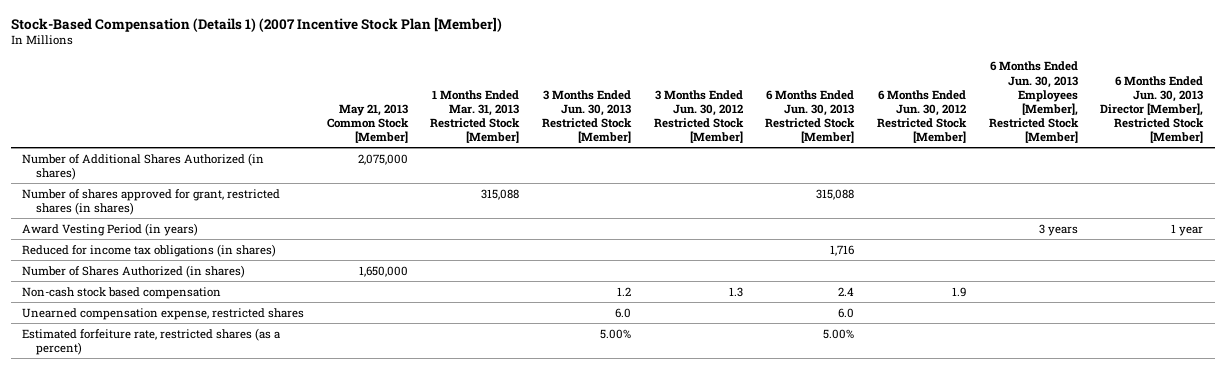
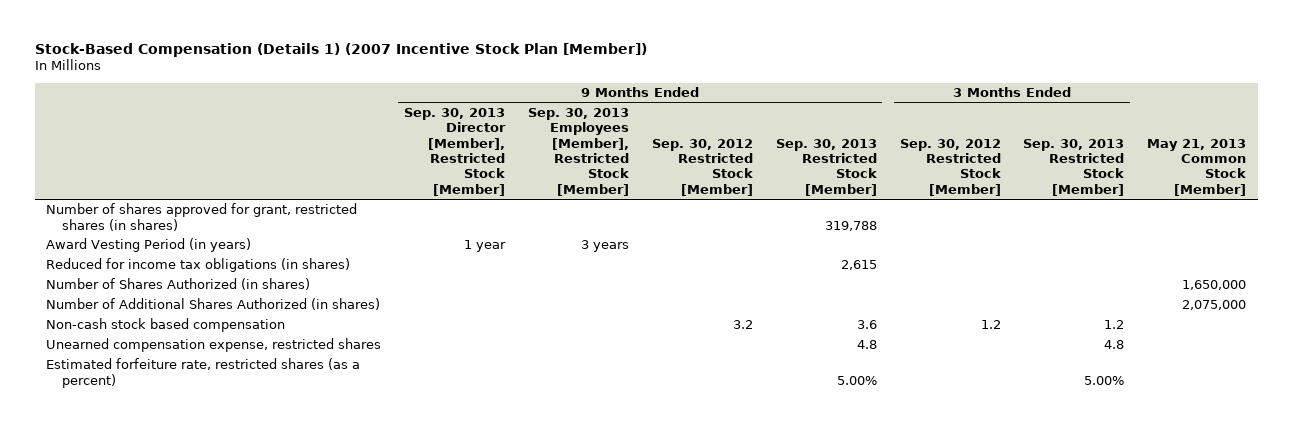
- | May 21, 2013 Common Stock [Member] | 1 Months Ended Mar. 31, 2013 Restricted Stock [Member] | 3 Months Ended Jun. 30, 2013 Restricted Stock [Member] | 3 Months Ended Jun. 30, 2012 Restricted Stock [Member] | 6 Months Ended Jun. 30, 2013 Restricted Stock [Member] | 6 Months Ended Jun. 30, 2012 Restricted Stock [Member] | 6 Months Ended Jun. 30, 2013 Employees [Member], Restricted Stock [Member] | 6 Months Ended Jun. 30, 2013 Director [Member], Restricted Stock [Member]
+ | 9 Months Ended Sep. 30, 2013 Director [Member], Restricted Stock [Member] | 9 Months Ended Sep. 30, 2013 Employees [Member], Restricted Stock [Member] | 9 Months Ended Sep. 30, 2012 Restricted Stock [Member] | 9 Months Ended Sep. 30, 2013 Restricted Stock [Member] | 3 Months Ended Sep. 30, 2012 Restricted Stock [Member] | 3 Months Ended Sep. 30, 2013 Restricted Stock [Member] | May 21, 2013 Common Stock [Member]
moved down: Number of Additional Shares Authorized (in shares) | | | | | | | 2,075,000

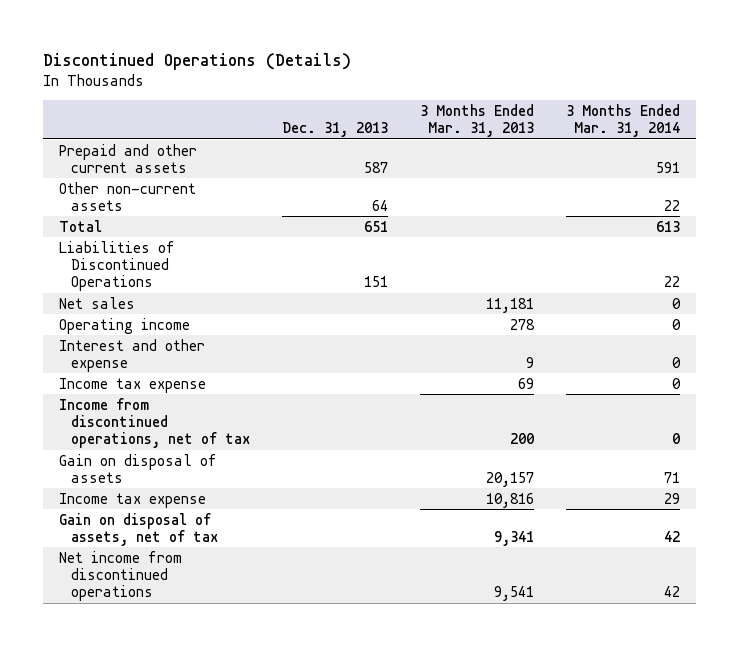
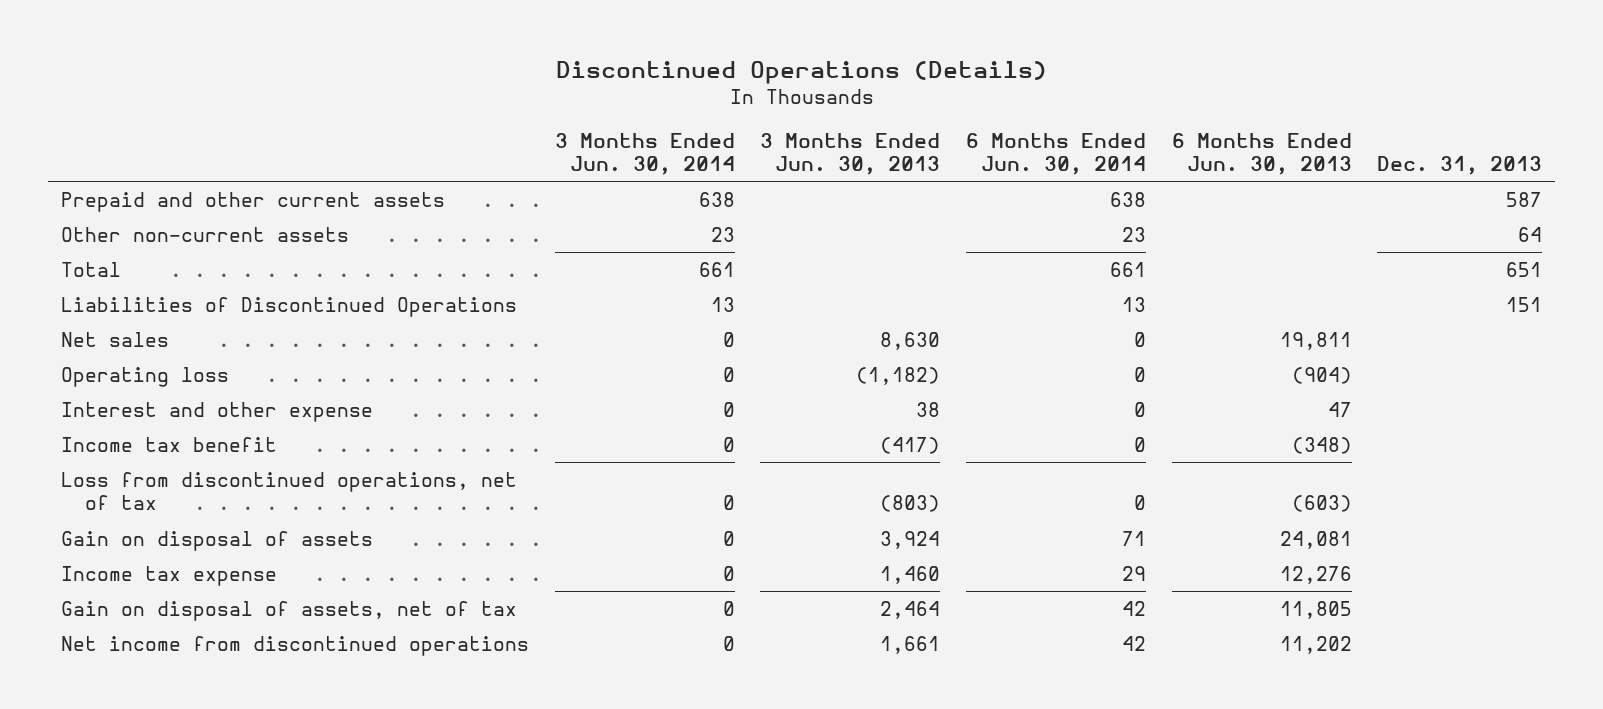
- | Dec. 31, 2013 | 3 Months Ended Mar. 31, 2013 | 3 Months Ended Mar. 31, 2014
+ | 3 Months Ended Jun. 30, 2014 | 3 Months Ended Jun. 30, 2013 | 6 Months Ended Jun. 30, 2014 | 6 Months Ended Jun. 30, 2013 | Dec. 31, 2013
- Operating income | | 278 | 0
+ Operating loss | 0 | (1,182) | 0 | (904) |
- Income tax expense | | 69 | 0
- Income from discontinued operations, net of tax | | 200 | 0
+ Income tax benefit | 0 | (417) | 0 | (348) |
+ Loss from discontinued operations, net of tax | 0 | (803) | 0 | (603) |

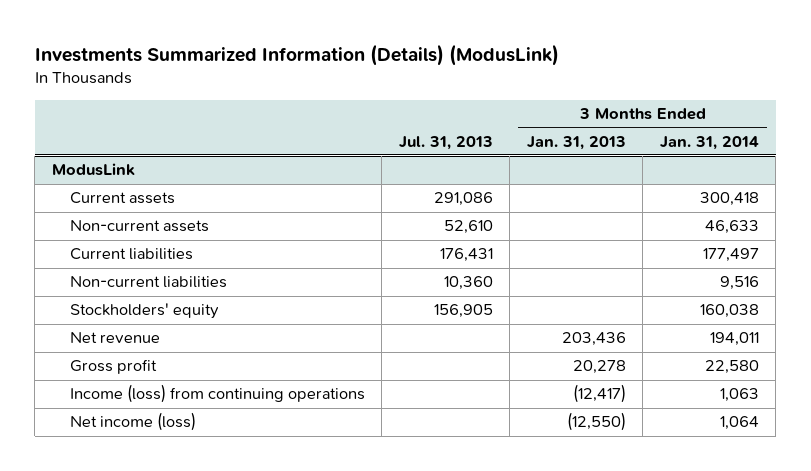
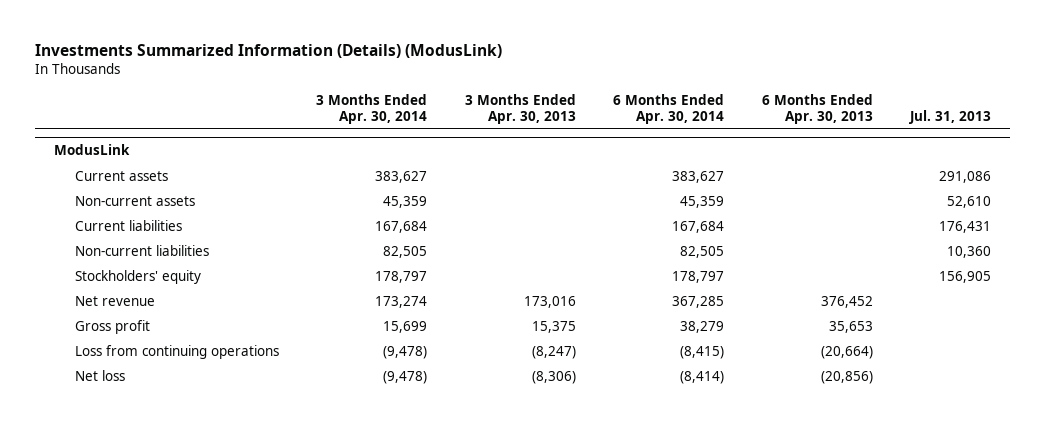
- | Jul. 31, 2013 | 3 Months Ended Jan. 31, 2013 | 3 Months Ended Jan. 31, 2014
+ | 3 Months Ended Apr. 30, 2014 | 3 Months Ended Apr. 30, 2013 | 6 Months Ended Apr. 30, 2014 | 6 Months Ended Apr. 30, 2013 | Jul. 31, 2013
@ ModusLink
- Income (loss) from continuing operations | | (12,417) | 1,063
- Net income (loss) | | (12,550) | 1,064
+ Loss from continuing operations | (9,478) | (8,247) | (8,415) | (20,664) |
+ Net loss | (9,478) | (8,306) | (8,414) | (20,856) |

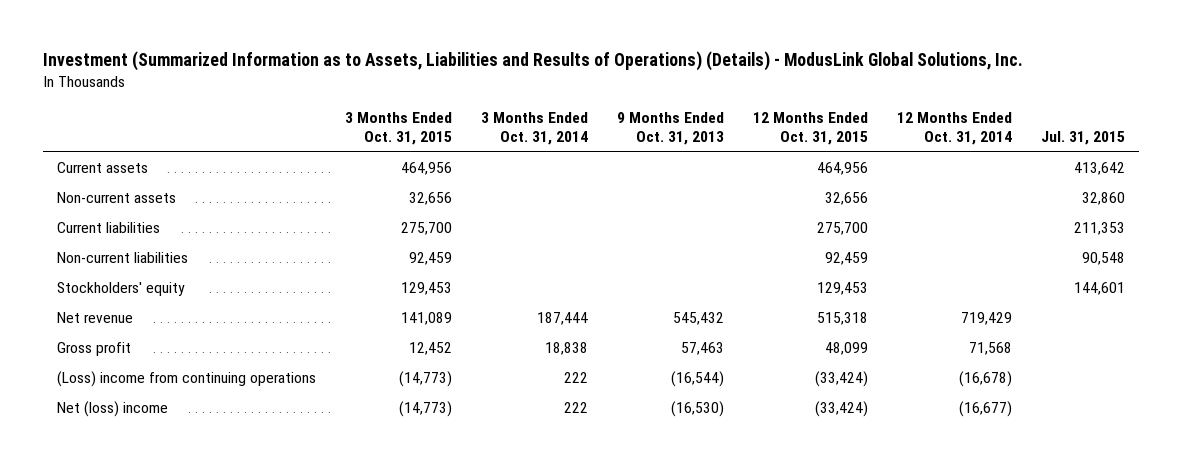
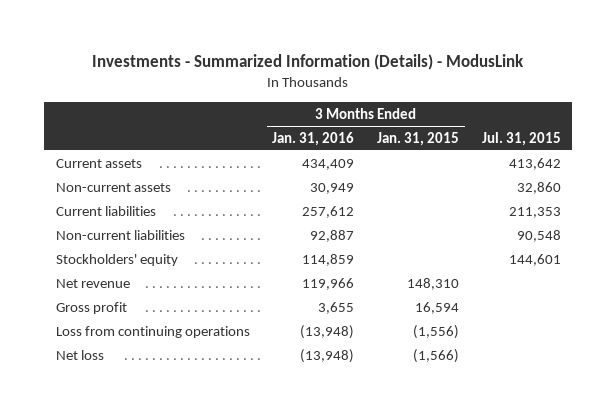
- Investment (Summarized Information as to Assets, Liabilities and Results of Operations) (Details) - ModusLink Global Solutions, Inc.
+ Investments - Summarized Information (Details) - ModusLink
- | 3 Months Ended Oct. 31, 2015 | 3 Months Ended Oct. 31, 2014 | 9 Months Ended Oct. 31, 2013 | 12 Months Ended Oct. 31, 2015 | 12 Months Ended Oct. 31, 2014 | Jul. 31, 2015
+ | 3 Months Ended Jan. 31, 2016 | 3 Months Ended Jan. 31, 2015 | Jul. 31, 2015
- (Loss) income from continuing operations | (14,773) | 222 | (16,544) | (33,424) | (16,678) |
- Net (loss) income | (14,773) | 222 | (16,530) | (33,424) | (16,677) |
+ Loss from continuing operations | (13,948) | (1,556) |
+ Net loss | (13,948) | (1,566) |

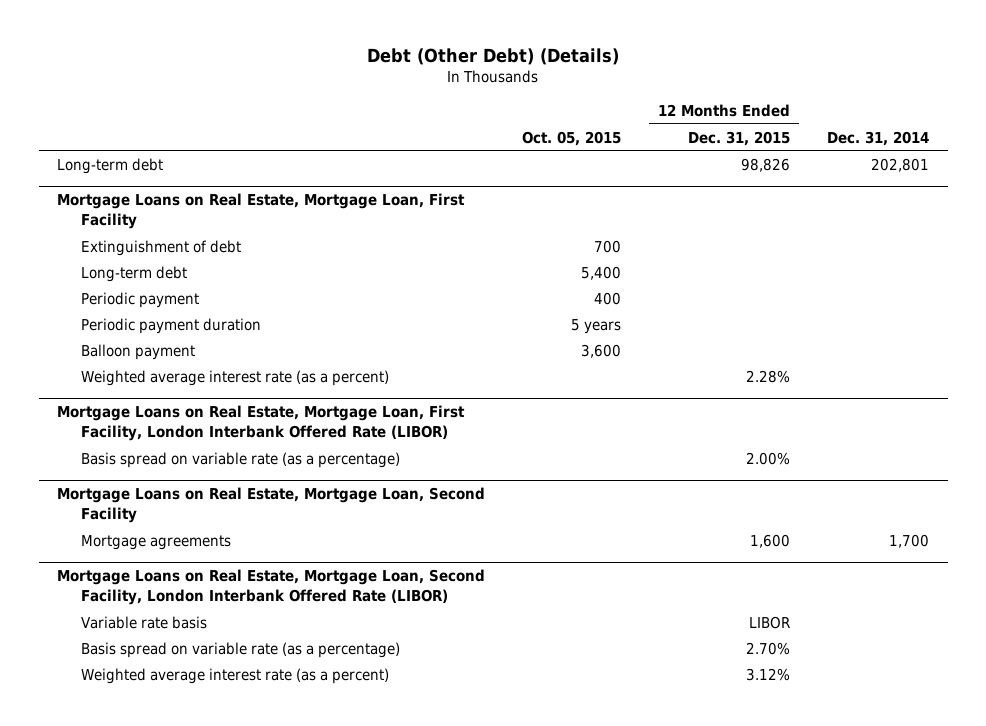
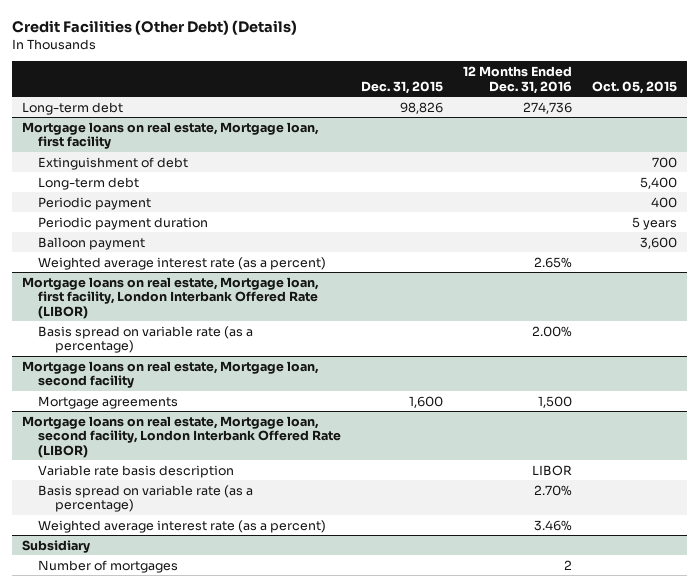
- Debt (Other Debt) (Details)
+ Credit Facilities (Other Debt) (Details)
- | Oct. 05, 2015 | 12 Months Ended Dec. 31, 2015 | Dec. 31, 2014
+ | Dec. 31, 2015 | 12 Months Ended Dec. 31, 2016 | Oct. 05, 2015
- Mortgage Loans on Real Estate, Mortgage Loan, First Facility
+ Mortgage loans on real estate, Mortgage loan, first facility
- Mortgage Loans on Real Estate, Mortgage Loan, First Facility, London Interbank Offered Rate (LIBOR)
+ Mortgage loans on real estate, Mortgage loan, first facility, London Interbank Offered Rate (LIBOR)
- Mortgage Loans on Real Estate, Mortgage Loan, Second Facility
+ Mortgage loans on real estate, Mortgage loan, second facility
- Mortgage Loans on Real Estate, Mortgage Loan, Second Facility, London Interbank Offered Rate (LIBOR)
- Variable rate basis | | LIBOR |
+ Mortgage loans on real estate, Mortgage loan, second facility, London Interbank Offered Rate (LIBOR)
+ Variable rate basis description | | LIBOR |
+ Subsidiary
+ Number of mortgages | | 2 |

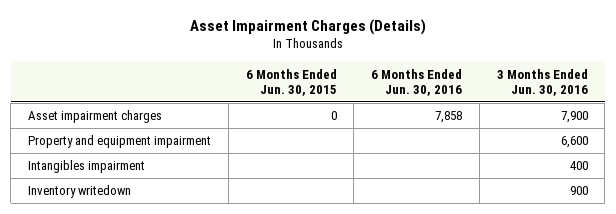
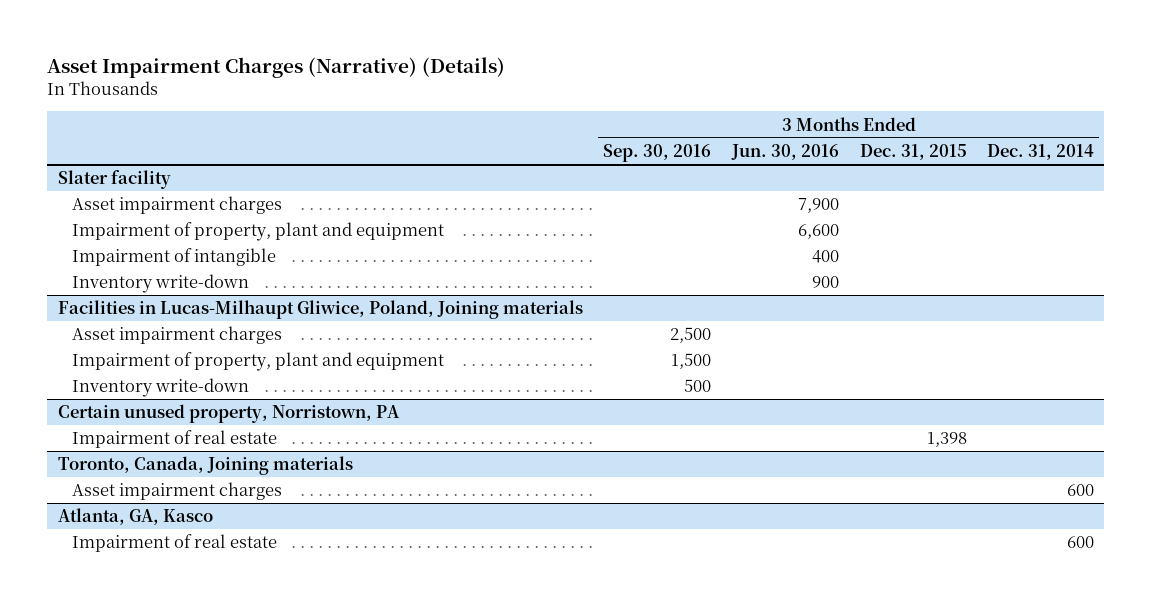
- Asset Impairment Charges (Details)
+ Asset Impairment Charges (Narrative) (Details)
- | 6 Months Ended Jun. 30, 2015 | 6 Months Ended Jun. 30, 2016 | 3 Months Ended Jun. 30, 2016
+ | 3 Months Ended Sep. 30, 2016 | 3 Months Ended Jun. 30, 2016 | 3 Months Ended Dec. 31, 2015 | 3 Months Ended Dec. 31, 2014
+ Slater facility
- Property and equipment impairment | | | 6,600
- Intangibles impairment | | | 400
- Inventory writedown | | | 900
+ Impairment of property, plant and equipment | | 6,600 | |
+ Impairment of intangible | | 400 | |
+ Inventory write-down | | 900 | |
+ Facilities in Lucas-Milhaupt Gliwice, Poland, Joining materials
+ Asset impairment charges | 2,500 | | |
+ Impairment of property, plant and equipment | 1,500 | | |
+ Inventory write-down | 500 | | |
+ Certain unused property, Norristown, PA
+ Impairment of real estate | | | 1,398 |
+ Toronto, Canada, Joining materials
+ Asset impairment charges | | | | 600
+ Atlanta, GA, Kasco
+ Impairment of real estate | | | | 600

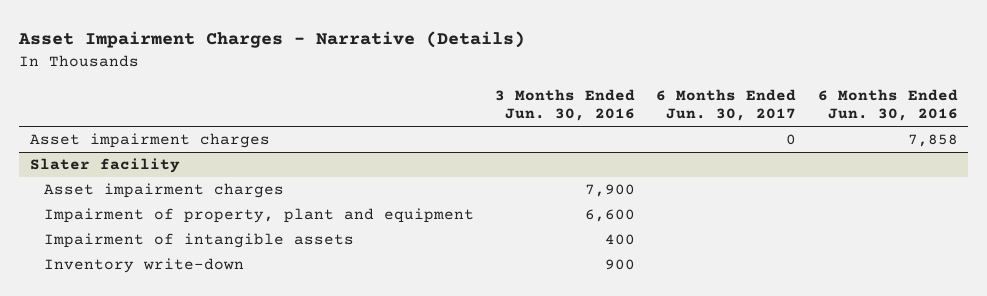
- Asset Impairment Charges (Narrative) (Details)
+ Asset Impairment Charges - Narrative (Details)
- | 3 Months Ended Sep. 30, 2016 | 3 Months Ended Jun. 30, 2016 | 3 Months Ended Dec. 31, 2015 | 3 Months Ended Dec. 31, 2014
+ | 3 Months Ended Jun. 30, 2016 | 6 Months Ended Jun. 30, 2017 | 6 Months Ended Jun. 30, 2016
+ Asset impairment charges | | 0 | 7,858
@ Slater facility
- Impairment of intangible | | 400 | |
+ Impairment of intangible assets | 400 | |
- Facilities in Lucas-Milhaupt Gliwice, Poland, Joining materials
- Asset impairment charges | 2,500 | | |
- Impairment of property, plant and equipment | 1,500 | | |
- Inventory write-down | 500 | | |
- Certain unused property, Norristown, PA
- Impairment of real estate | | | 1,398 |
- Toronto, Canada, Joining materials
- Asset impairment charges | | | | 600
- Atlanta, GA, Kasco
- Impairment of real estate | | | | 600

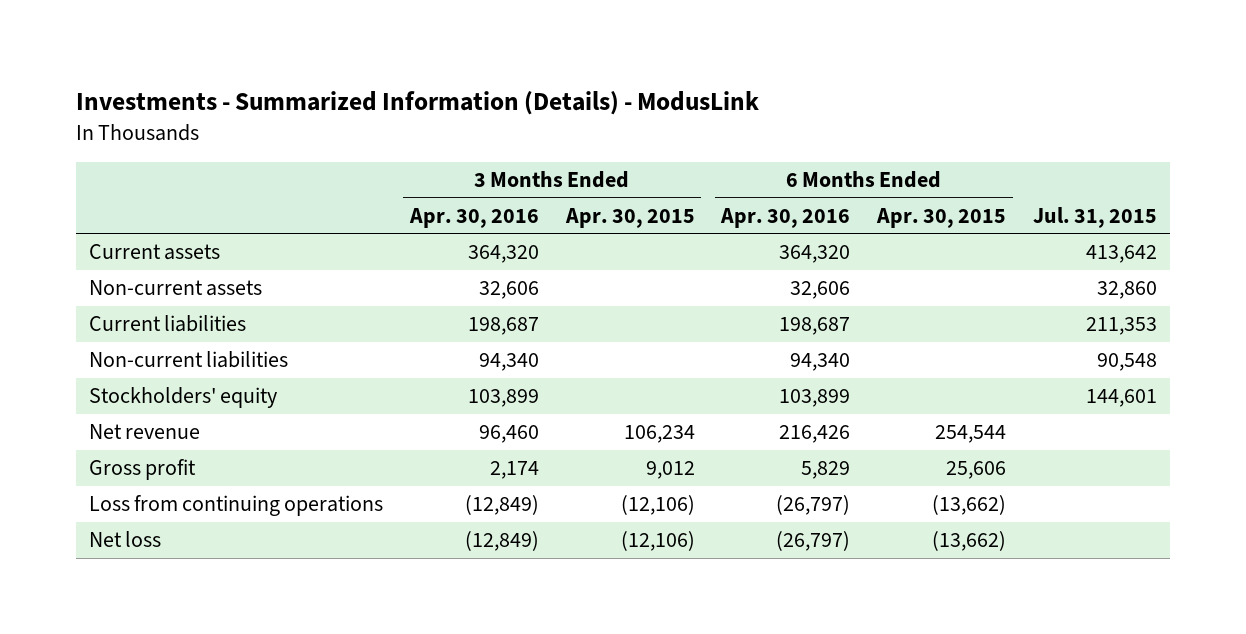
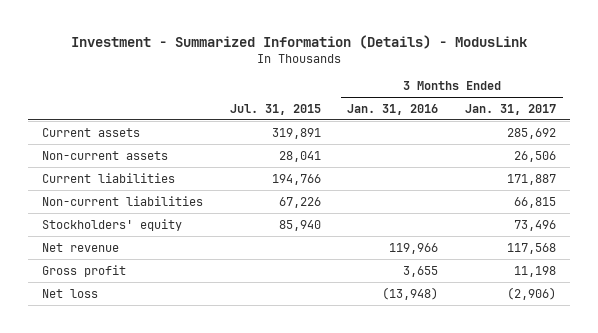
- Investments - Summarized Information (Details) - ModusLink
+ Investment - Summarized Information (Details) - ModusLink
- | 3 Months Ended Apr. 30, 2016 | 3 Months Ended Apr. 30, 2015 | 6 Months Ended Apr. 30, 2016 | 6 Months Ended Apr. 30, 2015 | Jul. 31, 2015
+ | Jul. 31, 2015 | 3 Months Ended Jan. 31, 2016 | 3 Months Ended Jan. 31, 2017
- Current assets | 364,320 | | 364,320 | | 413,642
- Non-current assets | 32,606 | | 32,606 | | 32,860
- Current liabilities | 198,687 | | 198,687 | | 211,353
- Non-current liabilities | 94,340 | | 94,340 | | 90,548
- Stockholders' equity | 103,899 | | 103,899 | | 144,601
+ Current assets | 319,891 | | 285,692
+ Non-current assets | 28,041 | | 26,506
+ Current liabilities | 194,766 | | 171,887
+ Non-current liabilities | 67,226 | | 66,815
+ Stockholders' equity | 85,940 | | 73,496
- Loss from continuing operations | (12,849) | (12,106) | (26,797) | (13,662) |

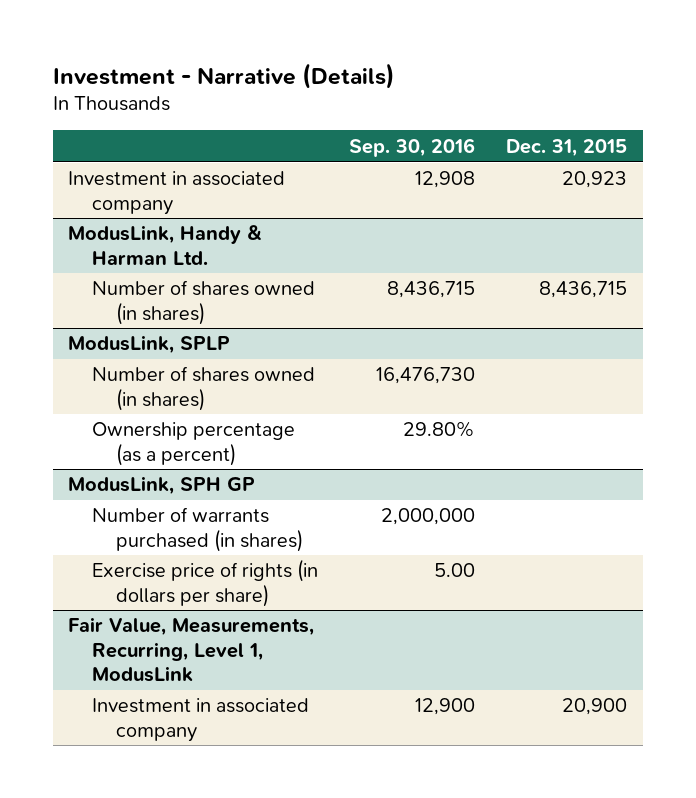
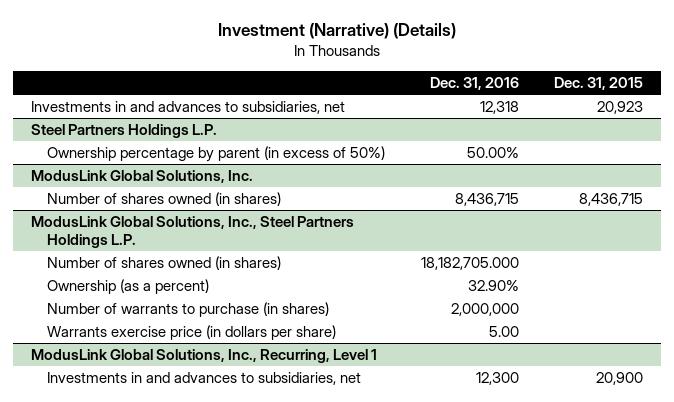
- Investment - Narrative (Details)
+ Investment (Narrative) (Details)
- | Sep. 30, 2016 | Dec. 31, 2015
+ | Dec. 31, 2016 | Dec. 31, 2015
- Investment in associated company | 12,908 | 20,923
- ModusLink, Handy & Harman Ltd.
+ Investments in and advances to subsidiaries, net | 12,318 | 20,923
+ Steel Partners Holdings L.P.
+ Ownership percentage by parent (in excess of 50%) | 50.00% |
+ ModusLink Global Solutions, Inc.
- ModusLink, SPLP
- Number of shares owned (in shares) | 16,476,730 |
- Ownership percentage (as a percent) | 29.80% |
- ModusLink, SPH GP
- Number of warrants purchased (in shares) | 2,000,000 |
- Exercise price of rights (in dollars per share) | 5.00 |
- Fair Value, Measurements, Recurring, Level 1, ModusLink
- Investment in associated company | 12,900 | 20,900
+ ModusLink Global Solutions, Inc., Steel Partners Holdings L.P.
+ Number of shares owned (in shares) | 18,182,705.000 |
+ Ownership (as a percent) | 32.90% |
+ Number of warrants to purchase (in shares) | 2,000,000 |
+ Warrants exercise price (in dollars per share) | 5.00 |
+ ModusLink Global Solutions, Inc., Recurring, Level 1
+ Investments in and advances to subsidiaries, net | 12,300 | 20,900

